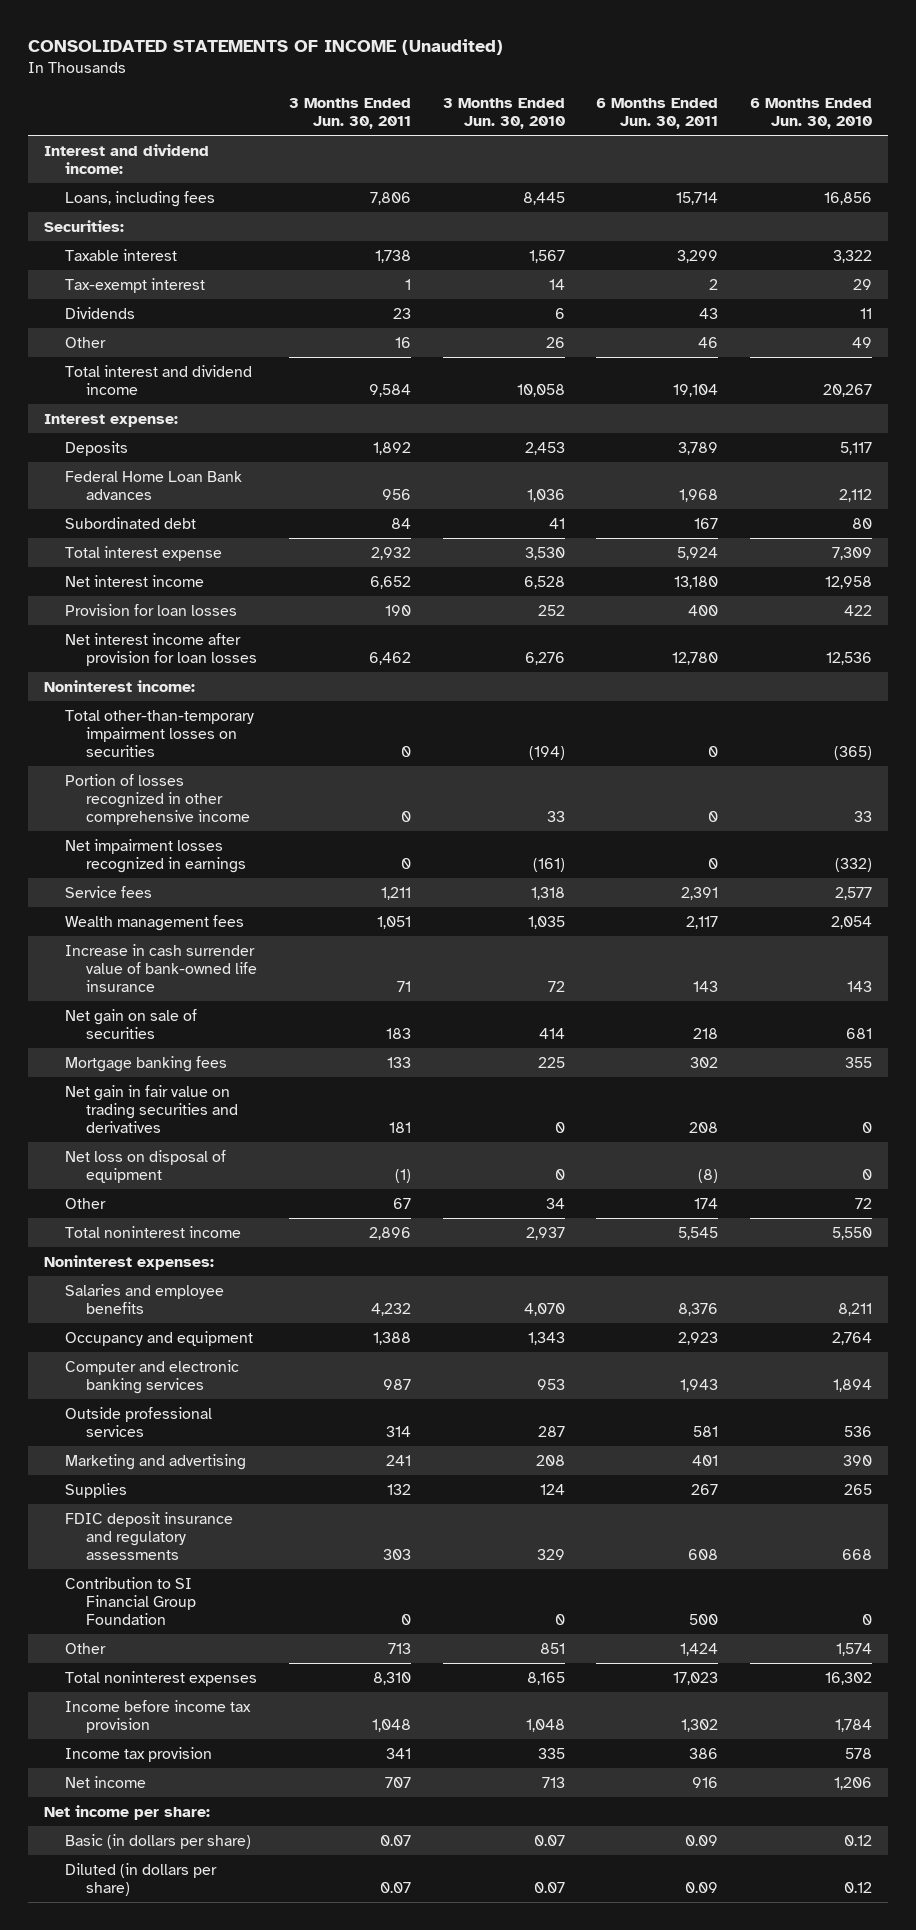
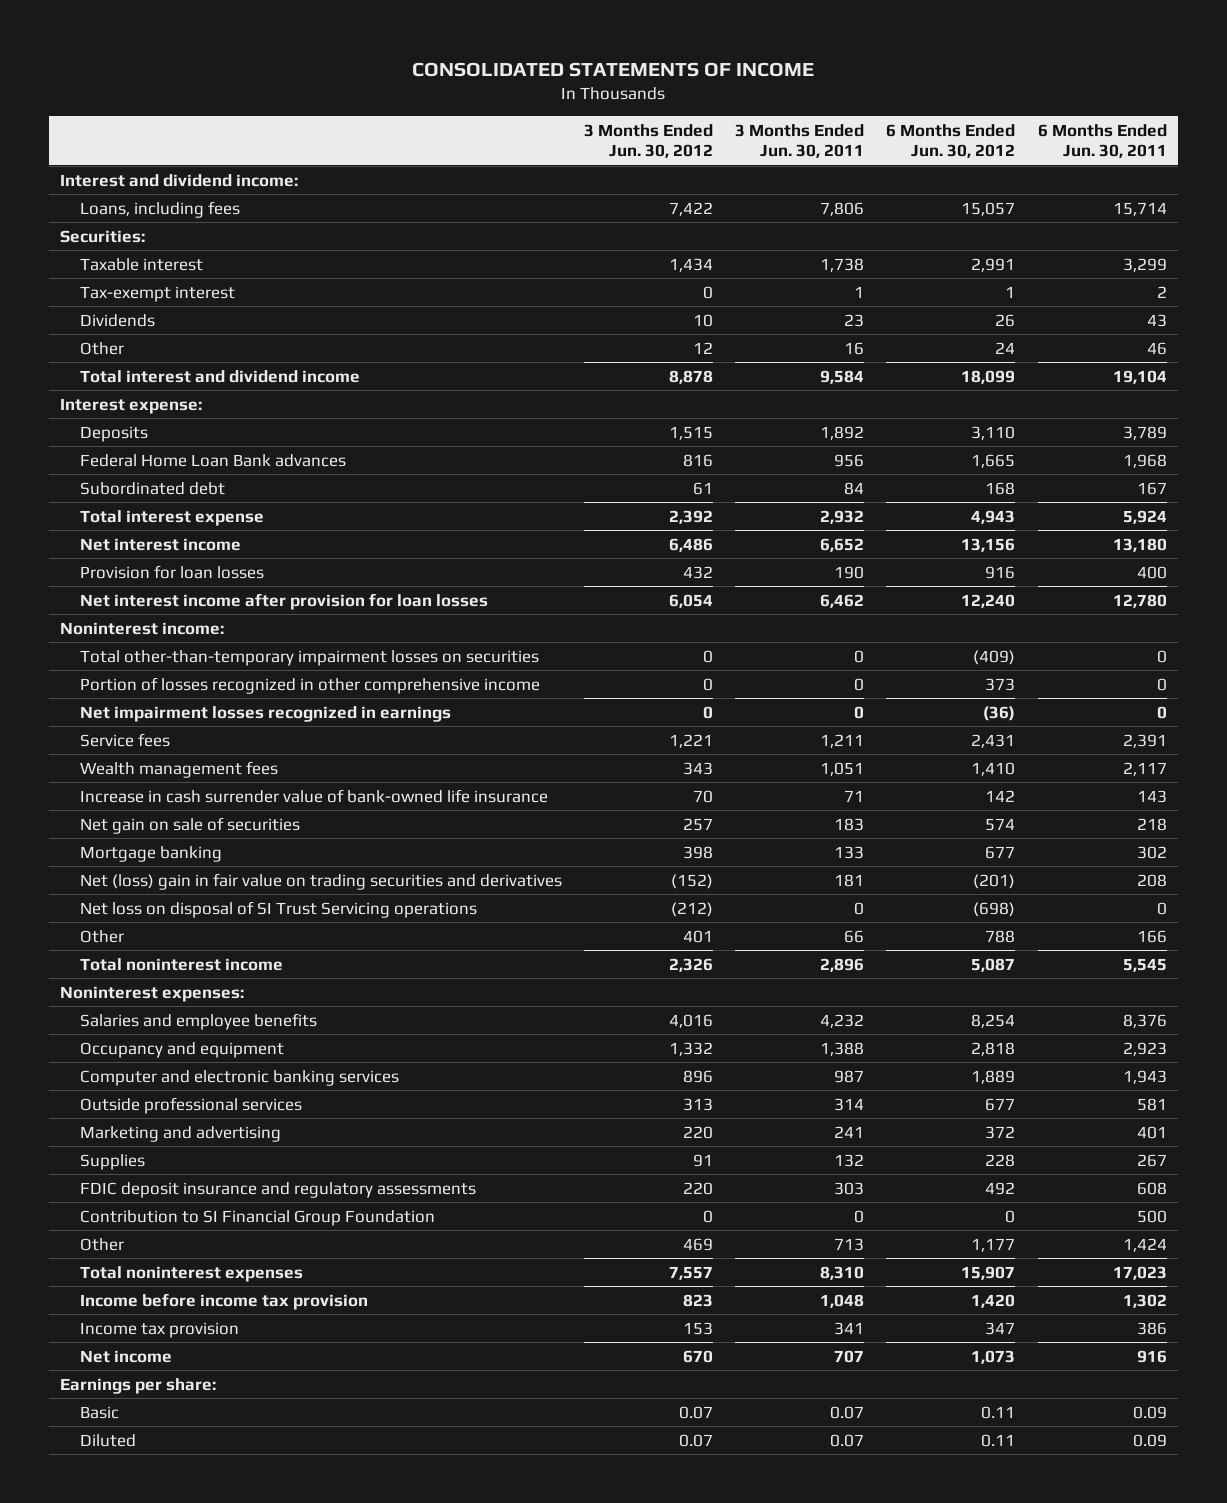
- CONSOLIDATED STATEMENTS OF INCOME (Unaudited)
+ CONSOLIDATED STATEMENTS OF INCOME
- | 3 Months Ended Jun. 30, 2011 | 3 Months Ended Jun. 30, 2010 | 6 Months Ended Jun. 30, 2011 | 6 Months Ended Jun. 30, 2010
+ | 3 Months Ended Jun. 30, 2012 | 3 Months Ended Jun. 30, 2011 | 6 Months Ended Jun. 30, 2012 | 6 Months Ended Jun. 30, 2011
- Mortgage banking fees | 133 | 225 | 302 | 355
- Net gain in fair value on trading securities and derivatives | 181 | 0 | 208 | 0
- Net loss on disposal of equipment | (1) | 0 | (8) | 0
- Other | 67 | 34 | 174 | 72
+ Mortgage banking | 398 | 133 | 677 | 302
+ Net (loss) gain in fair value on trading securities and derivatives | (152) | 181 | (201) | 208
+ Net loss on disposal of SI Trust Servicing operations | (212) | 0 | (698) | 0
+ Other | 401 | 66 | 788 | 166
- Net income per share:
- Basic (in dollars per share) | 0.07 | 0.07 | 0.09 | 0.12
- Diluted (in dollars per share) | 0.07 | 0.07 | 0.09 | 0.12
+ Earnings per share:
+ Basic | 0.07 | 0.07 | 0.11 | 0.09
+ Diluted | 0.07 | 0.07 | 0.11 | 0.09

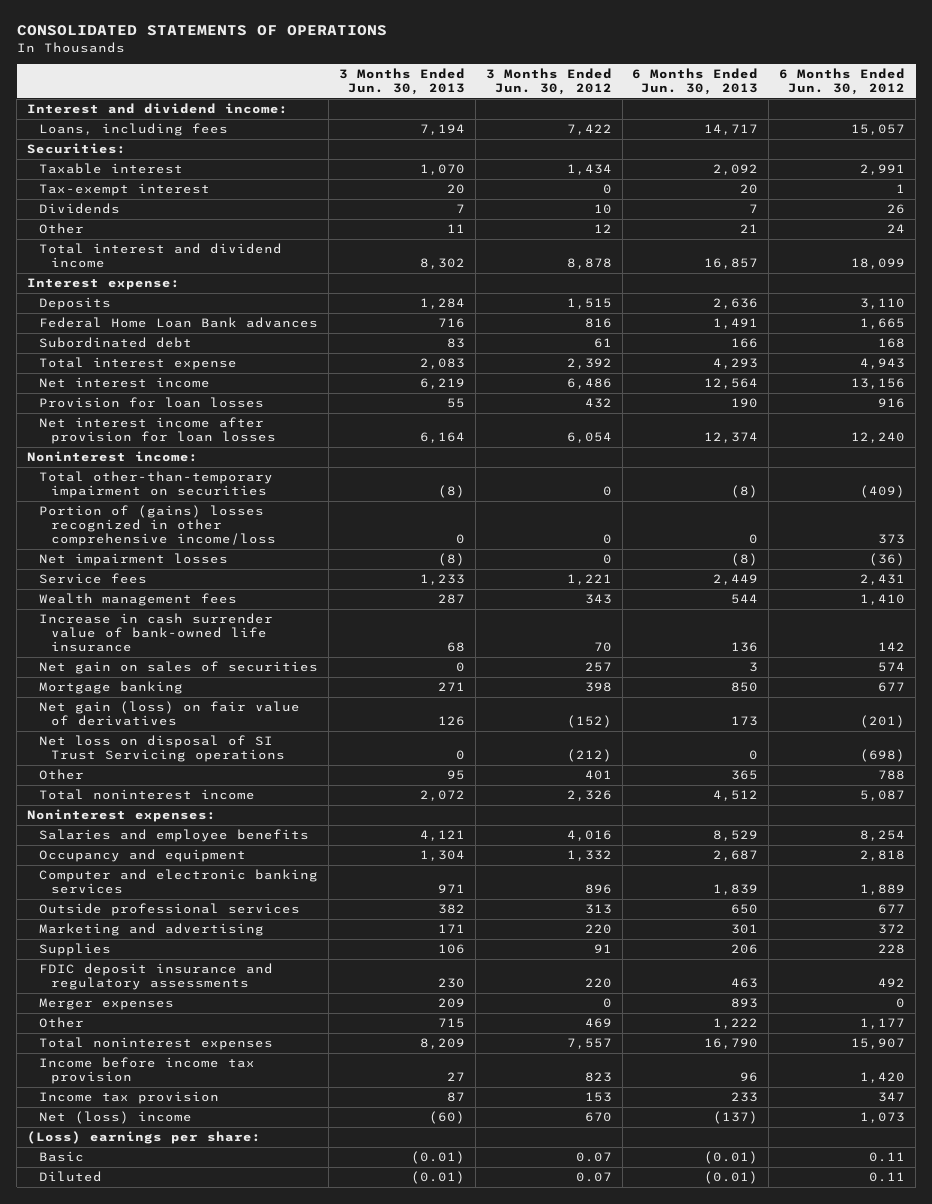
- CONSOLIDATED STATEMENTS OF INCOME
+ CONSOLIDATED STATEMENTS OF OPERATIONS
- | 3 Months Ended Jun. 30, 2012 | 3 Months Ended Jun. 30, 2011 | 6 Months Ended Jun. 30, 2012 | 6 Months Ended Jun. 30, 2011
+ | 3 Months Ended Jun. 30, 2013 | 3 Months Ended Jun. 30, 2012 | 6 Months Ended Jun. 30, 2013 | 6 Months Ended Jun. 30, 2012
- Total other-than-temporary impairment losses on securities | 0 | 0 | (409) | 0
- Portion of losses recognized in other comprehensive income | 0 | 0 | 373 | 0
- Net impairment losses recognized in earnings | 0 | 0 | (36) | 0
+ Total other-than-temporary impairment on securities | (8) | 0 | (8) | (409)
+ Portion of (gains) losses recognized in other comprehensive income/loss | 0 | 0 | 0 | 373
+ Net impairment losses | (8) | 0 | (8) | (36)
- Net gain on sale of securities | 257 | 183 | 574 | 218
+ Net gain on sales of securities | 0 | 257 | 3 | 574
- Net (loss) gain in fair value on trading securities and derivatives | (152) | 181 | (201) | 208
+ Net gain (loss) on fair value of derivatives | 126 | (152) | 173 | (201)
- Contribution to SI Financial Group Foundation | 0 | 0 | 0 | 500
+ Merger expenses | 209 | 0 | 893 | 0
- Net income | 670 | 707 | 1,073 | 916
- Earnings per share:
+ Net (loss) income | (60) | 670 | (137) | 1,073
+ (Loss) earnings per share:

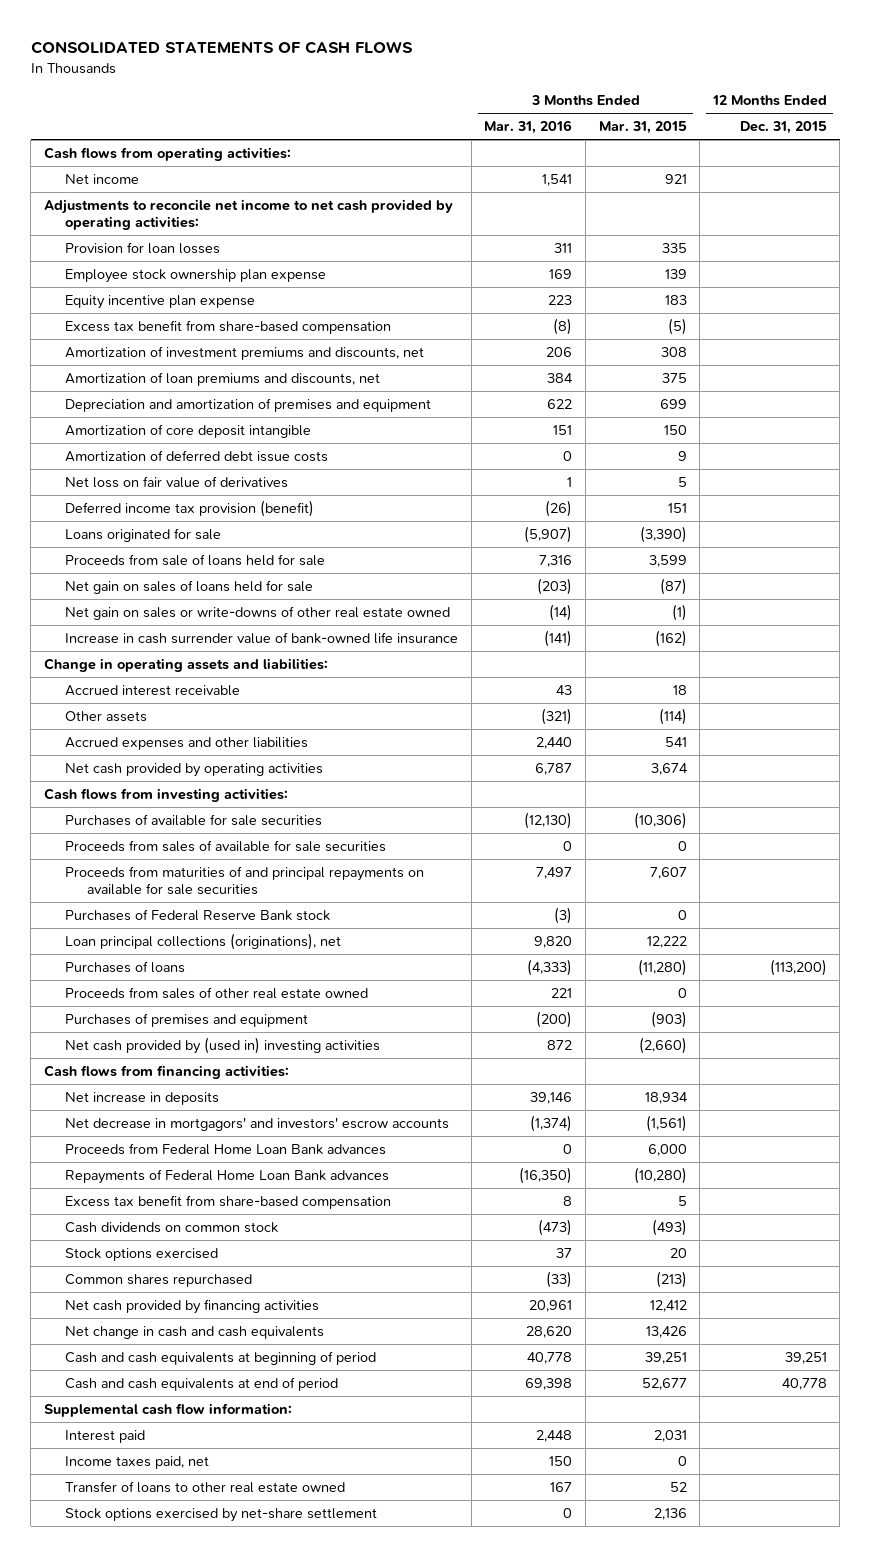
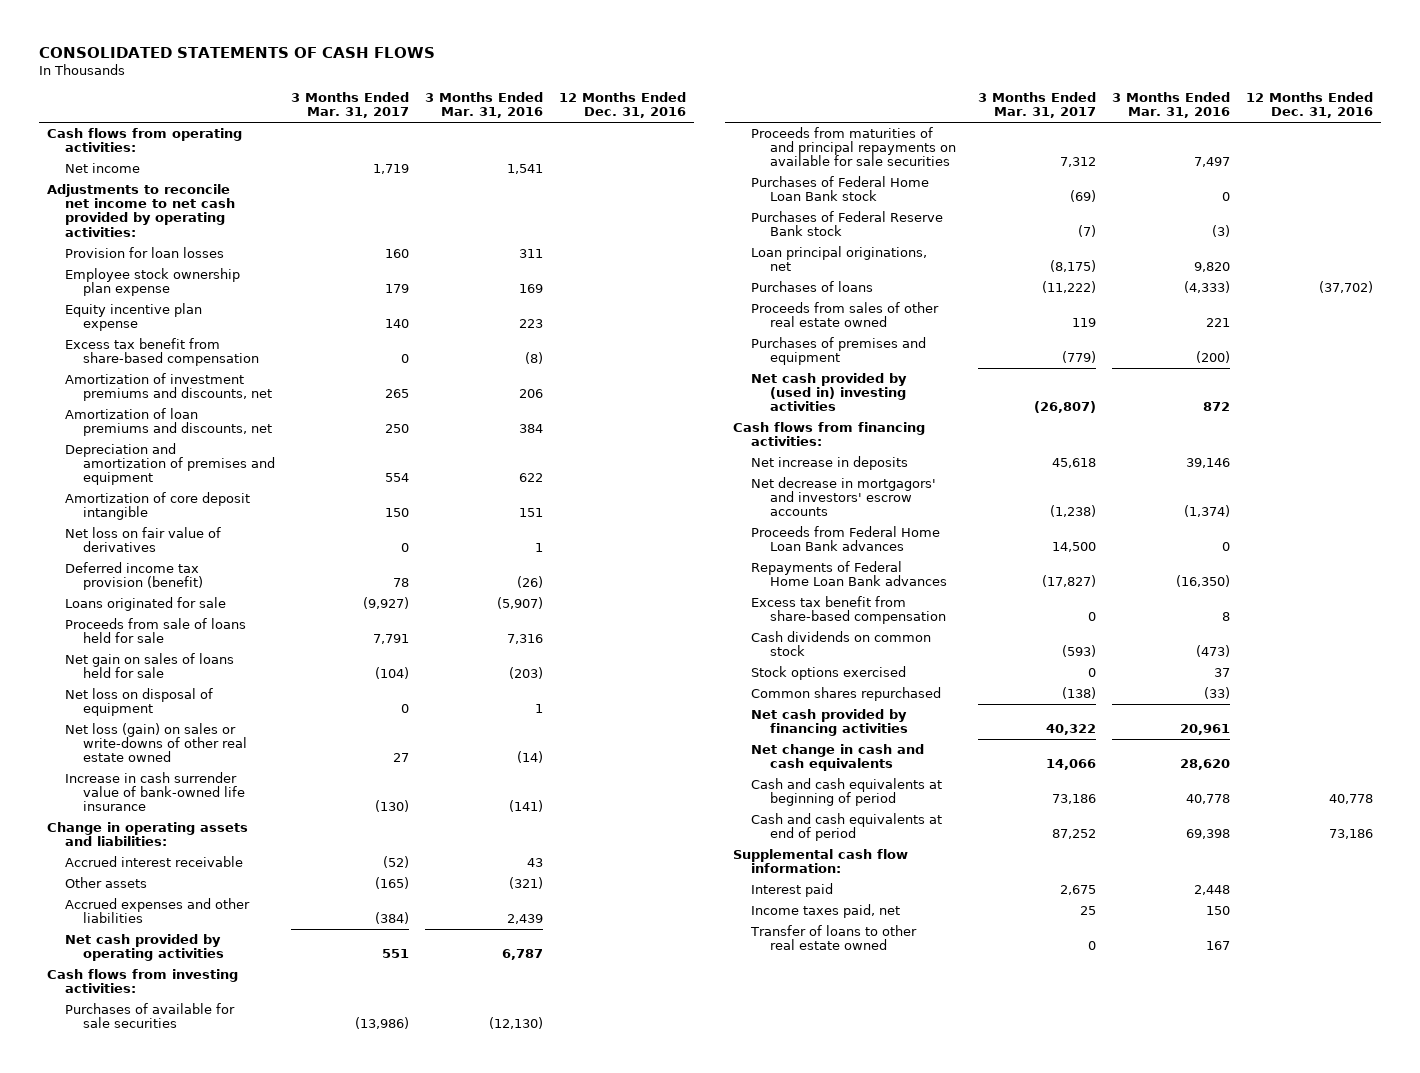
- | 3 Months Ended Mar. 31, 2016 | 3 Months Ended Mar. 31, 2015 | 12 Months Ended Dec. 31, 2015
+ | 3 Months Ended Mar. 31, 2017 | 3 Months Ended Mar. 31, 2016 | 12 Months Ended Dec. 31, 2016
- Amortization of deferred debt issue costs | 0 | 9 |
- Net gain on sales or write-downs of other real estate owned | (14) | (1) |
+ Net loss on disposal of equipment | 0 | 1 |
+ Net loss (gain) on sales or write-downs of other real estate owned | 27 | (14) |
- Accrued expenses and other liabilities | 2,440 | 541 |
+ Accrued expenses and other liabilities | (384) | 2,439 |
- Proceeds from sales of available for sale securities | 0 | 0 |
+ Purchases of Federal Home Loan Bank stock | (69) | 0 |
- Loan principal collections (originations), net | 9,820 | 12,222 |
+ Loan principal originations, net | (8,175) | 9,820 |
- Stock options exercised by net-share settlement | 0 | 2,136 |

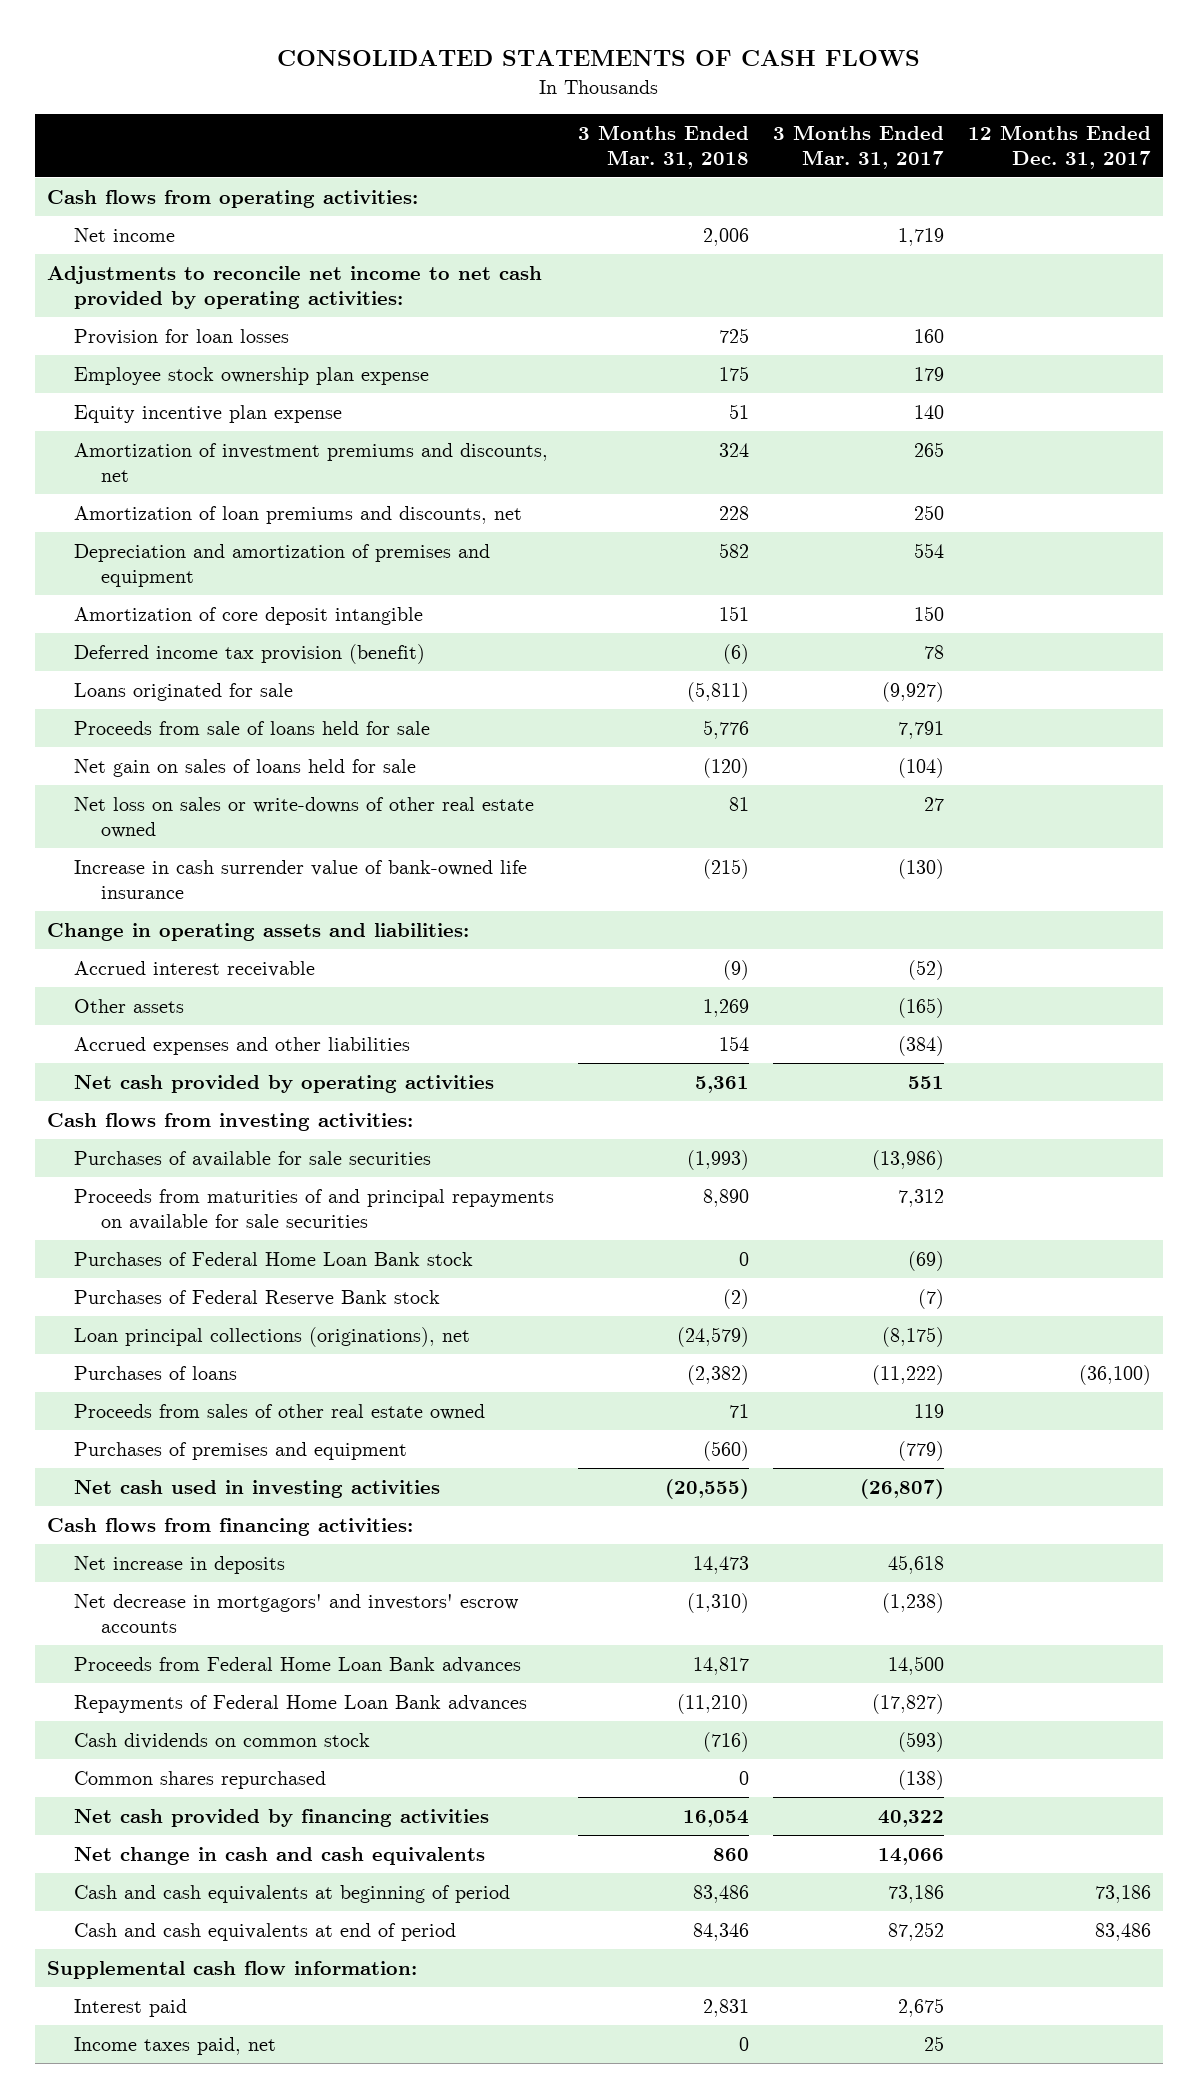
- | 3 Months Ended Mar. 31, 2017 | 3 Months Ended Mar. 31, 2016 | 12 Months Ended Dec. 31, 2016
+ | 3 Months Ended Mar. 31, 2018 | 3 Months Ended Mar. 31, 2017 | 12 Months Ended Dec. 31, 2017
- Excess tax benefit from share-based compensation | 0 | (8) |
- Net loss on fair value of derivatives | 0 | 1 |
- Net loss on disposal of equipment | 0 | 1 |
- Net loss (gain) on sales or write-downs of other real estate owned | 27 | (14) |
+ Net loss on sales or write-downs of other real estate owned | 81 | 27 |
- Loan principal originations, net | (8,175) | 9,820 |
+ Loan principal collections (originations), net | (24,579) | (8,175) |
- Net cash provided by (used in) investing activities | (26,807) | 872 |
+ Net cash used in investing activities | (20,555) | (26,807) |
- Excess tax benefit from share-based compensation | 0 | 8 |
- Stock options exercised | 0 | 37 |
- Transfer of loans to other real estate owned | 0 | 167 |

